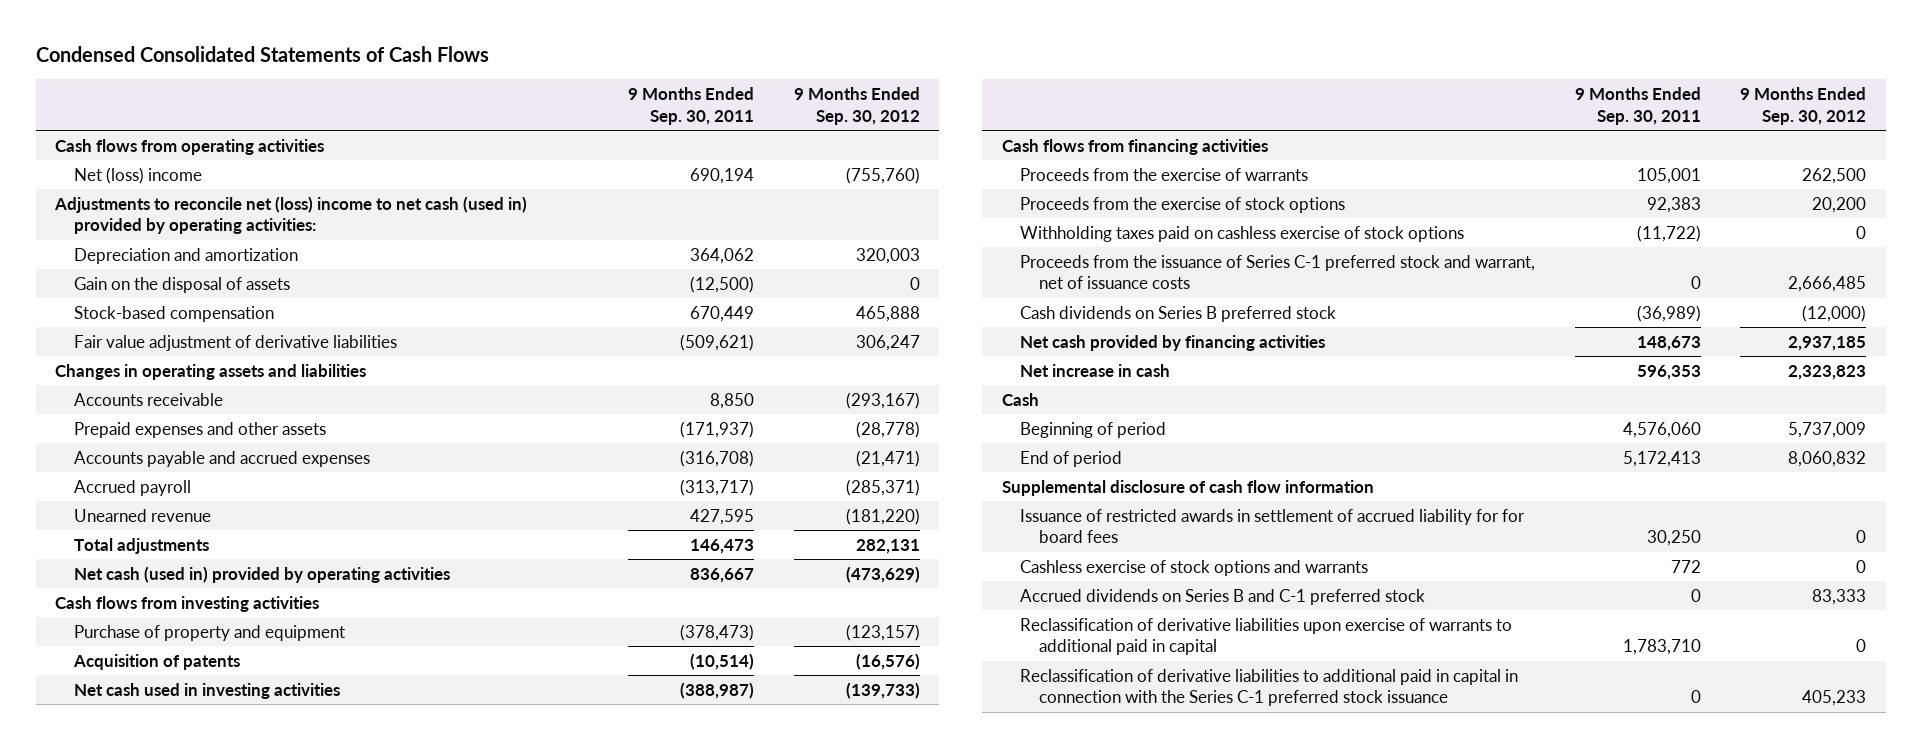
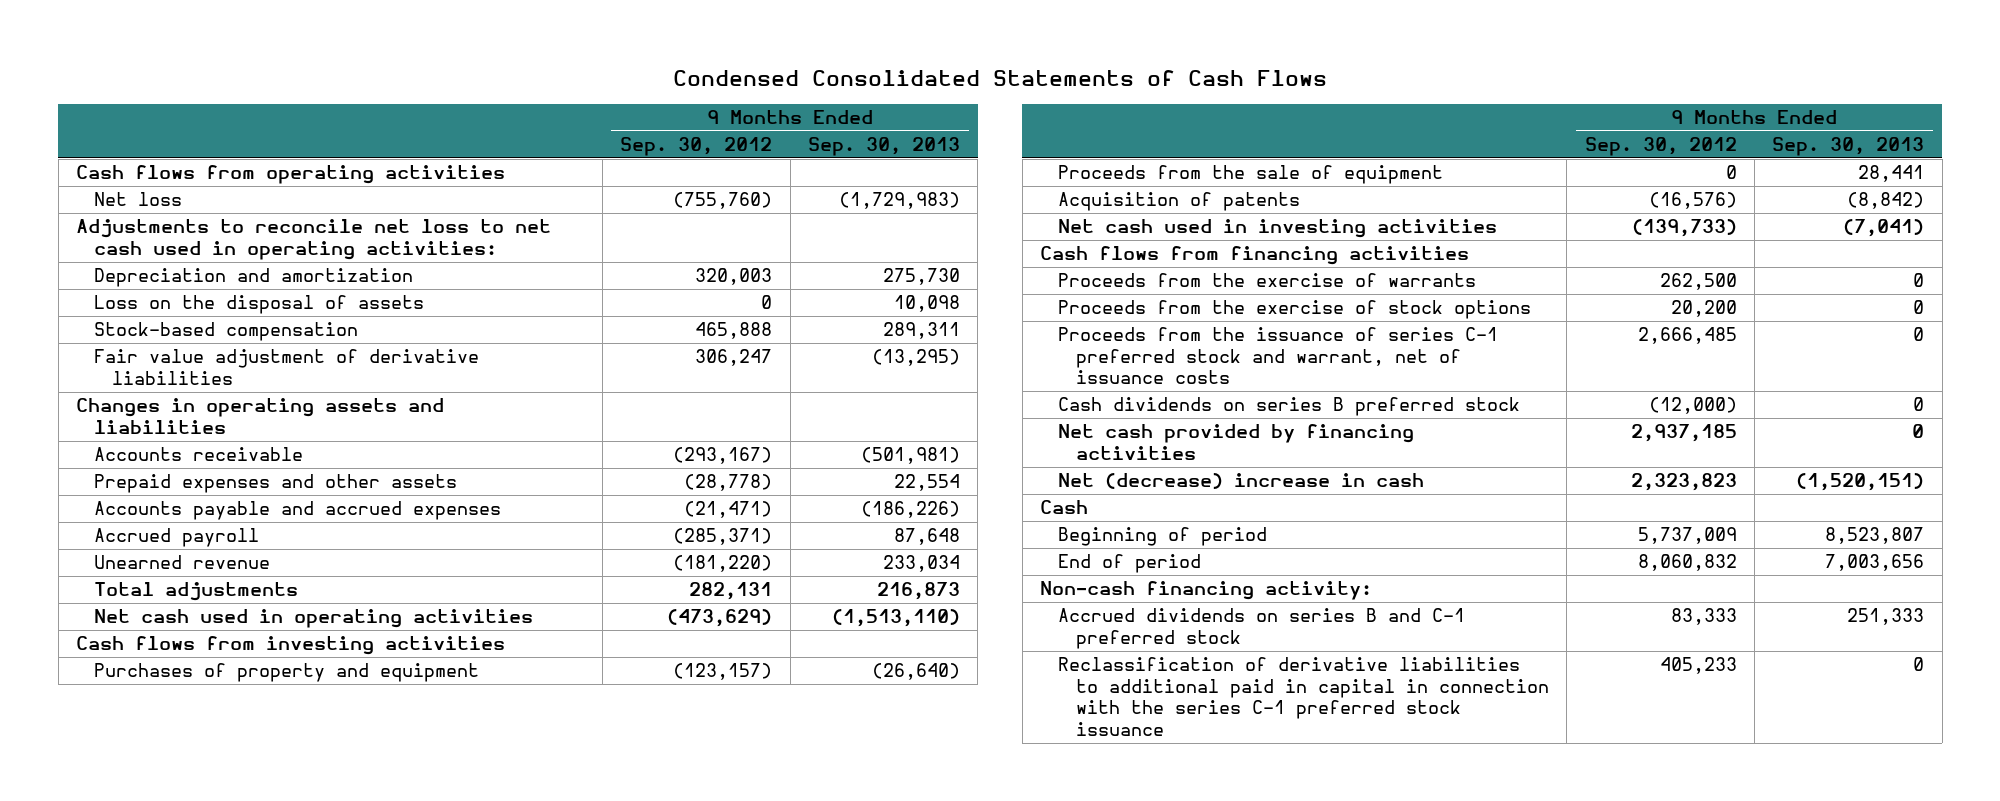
- | 9 Months Ended Sep. 30, 2011 | 9 Months Ended Sep. 30, 2012
+ | 9 Months Ended Sep. 30, 2012 | 9 Months Ended Sep. 30, 2013
- Net (loss) income | 690,194 | (755,760)
- Adjustments to reconcile net (loss) income to net cash (used in) provided by operating activities:
+ Net loss | (755,760) | (1,729,983)
+ Adjustments to reconcile net loss to net cash used in operating activities:
- Gain on the disposal of assets | (12,500) | 0
+ Loss on the disposal of assets | 0 | 10,098
- Net cash (used in) provided by operating activities | 836,667 | (473,629)
+ Net cash used in operating activities | (473,629) | (1,513,110)
- Purchase of property and equipment | (378,473) | (123,157)
+ Purchases of property and equipment | (123,157) | (26,640)
+ Proceeds from the sale of equipment | 0 | 28,441
- Withholding taxes paid on cashless exercise of stock options | (11,722) | 0
- Proceeds from the issuance of Series C-1 preferred stock and warrant, net of issuance costs | 0 | 2,666,485
- Cash dividends on Series B preferred stock | (36,989) | (12,000)
+ Proceeds from the issuance of series C-1 preferred stock and warrant, net of issuance costs | 2,666,485 | 0
+ Cash dividends on series B preferred stock | (12,000) | 0
- Net increase in cash | 596,353 | 2,323,823
+ Net (decrease) increase in cash | 2,323,823 | (1,520,151)
- Supplemental disclosure of cash flow information
- Issuance of restricted awards in settlement of accrued liability for for board fees | 30,250 | 0
- Cashless exercise of stock options and warrants | 772 | 0
- Accrued dividends on Series B and C-1 preferred stock | 0 | 83,333
- Reclassification of derivative liabilities upon exercise of warrants to additional paid in capital | 1,783,710 | 0
- Reclassification of derivative liabilities to additional paid in capital in connection with the Series C-1 preferred stock issuance | 0 | 405,233
+ Non-cash financing activity:
+ Accrued dividends on series B and C-1 preferred stock | 83,333 | 251,333
+ Reclassification of derivative liabilities to additional paid in capital in connection with the series C-1 preferred stock issuance | 405,233 | 0

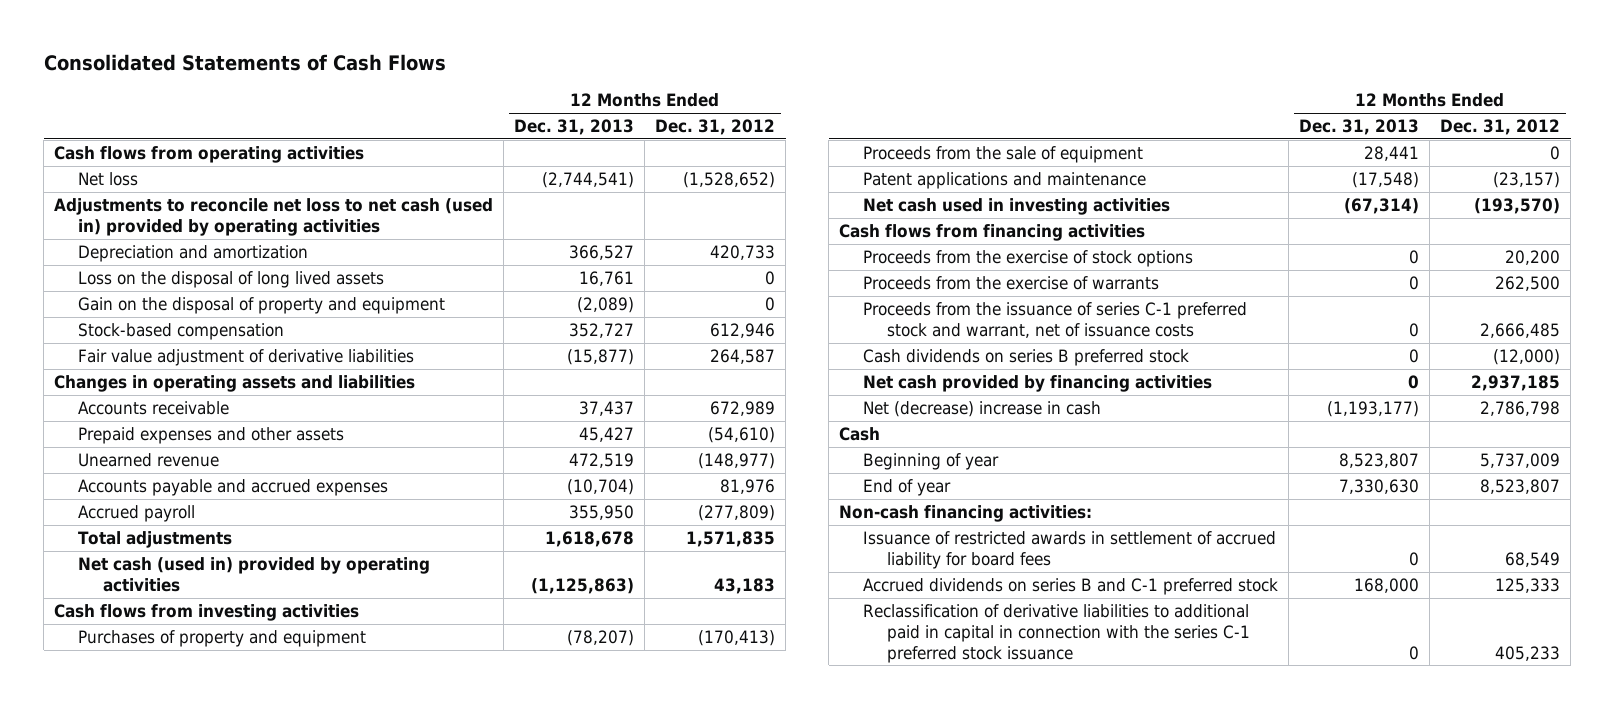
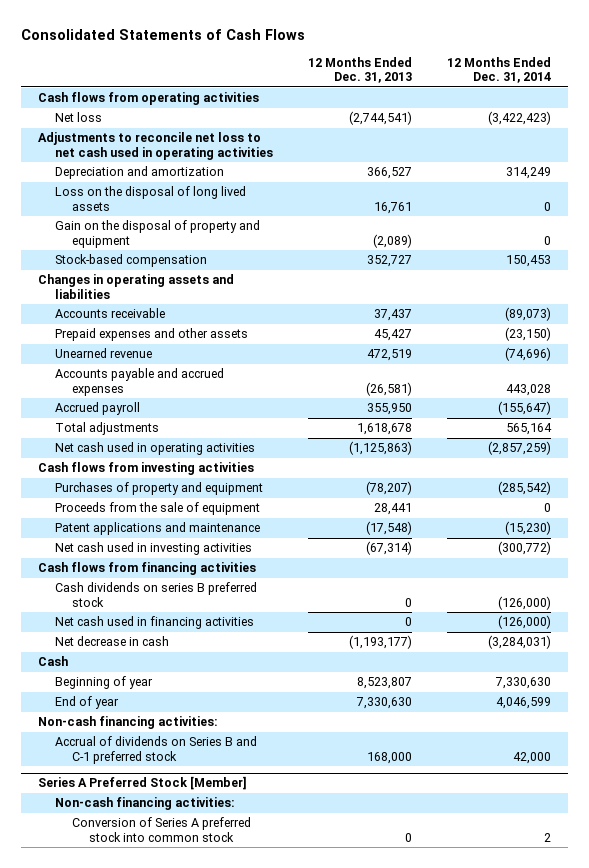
- | 12 Months Ended Dec. 31, 2013 | 12 Months Ended Dec. 31, 2012
+ | 12 Months Ended Dec. 31, 2013 | 12 Months Ended Dec. 31, 2014
- Adjustments to reconcile net loss to net cash (used in) provided by operating activities
+ Adjustments to reconcile net loss to net cash used in operating activities
- Fair value adjustment of derivative liabilities | (15,877) | 264,587
- Accounts payable and accrued expenses | (10,704) | 81,976
+ Accounts payable and accrued expenses | (26,581) | 443,028
- Net cash (used in) provided by operating activities | (1,125,863) | 43,183
+ Net cash used in operating activities | (1,125,863) | (2,857,259)
- Proceeds from the exercise of stock options | 0 | 20,200
- Proceeds from the exercise of warrants | 0 | 262,500
- Proceeds from the issuance of series C-1 preferred stock and warrant, net of issuance costs | 0 | 2,666,485
- Net cash provided by financing activities | 0 | 2,937,185
- Net (decrease) increase in cash | (1,193,177) | 2,786,798
+ Net cash used in financing activities | 0 | (126,000)
+ Net decrease in cash | (1,193,177) | (3,284,031)
- Issuance of restricted awards in settlement of accrued liability for board fees | 0 | 68,549
- Accrued dividends on series B and C-1 preferred stock | 168,000 | 125,333
- Reclassification of derivative liabilities to additional paid in capital in connection with the series C-1 preferred stock issuance | 0 | 405,233
+ Accrual of dividends on Series B and C-1 preferred stock | 168,000 | 42,000
+ Series A Preferred Stock [Member]
+ Non-cash financing activities:
+ Conversion of Series A preferred stock into common stock | 0 | 2

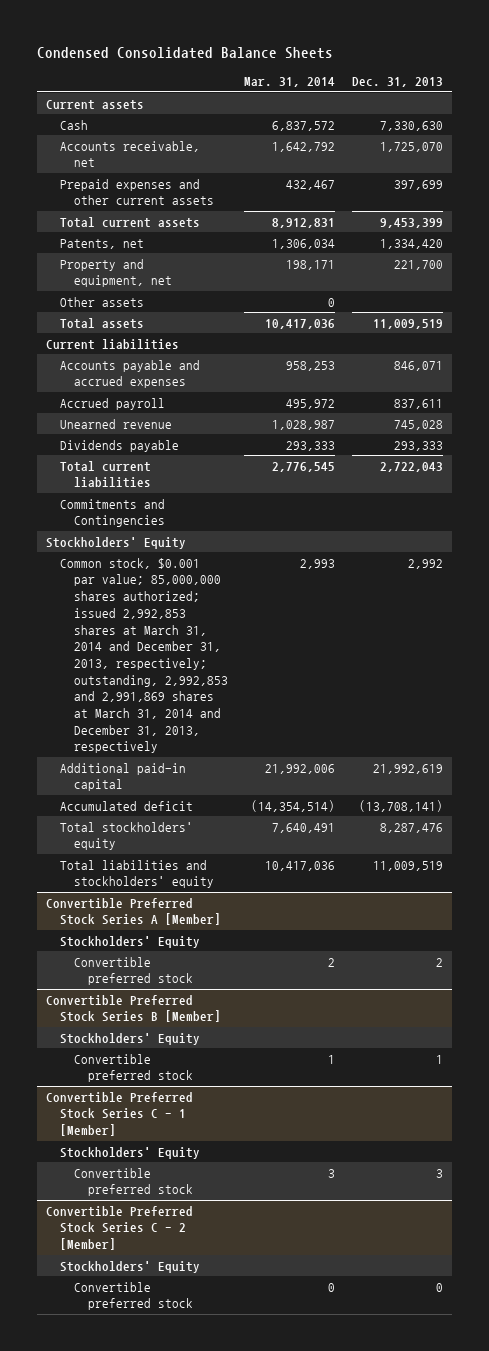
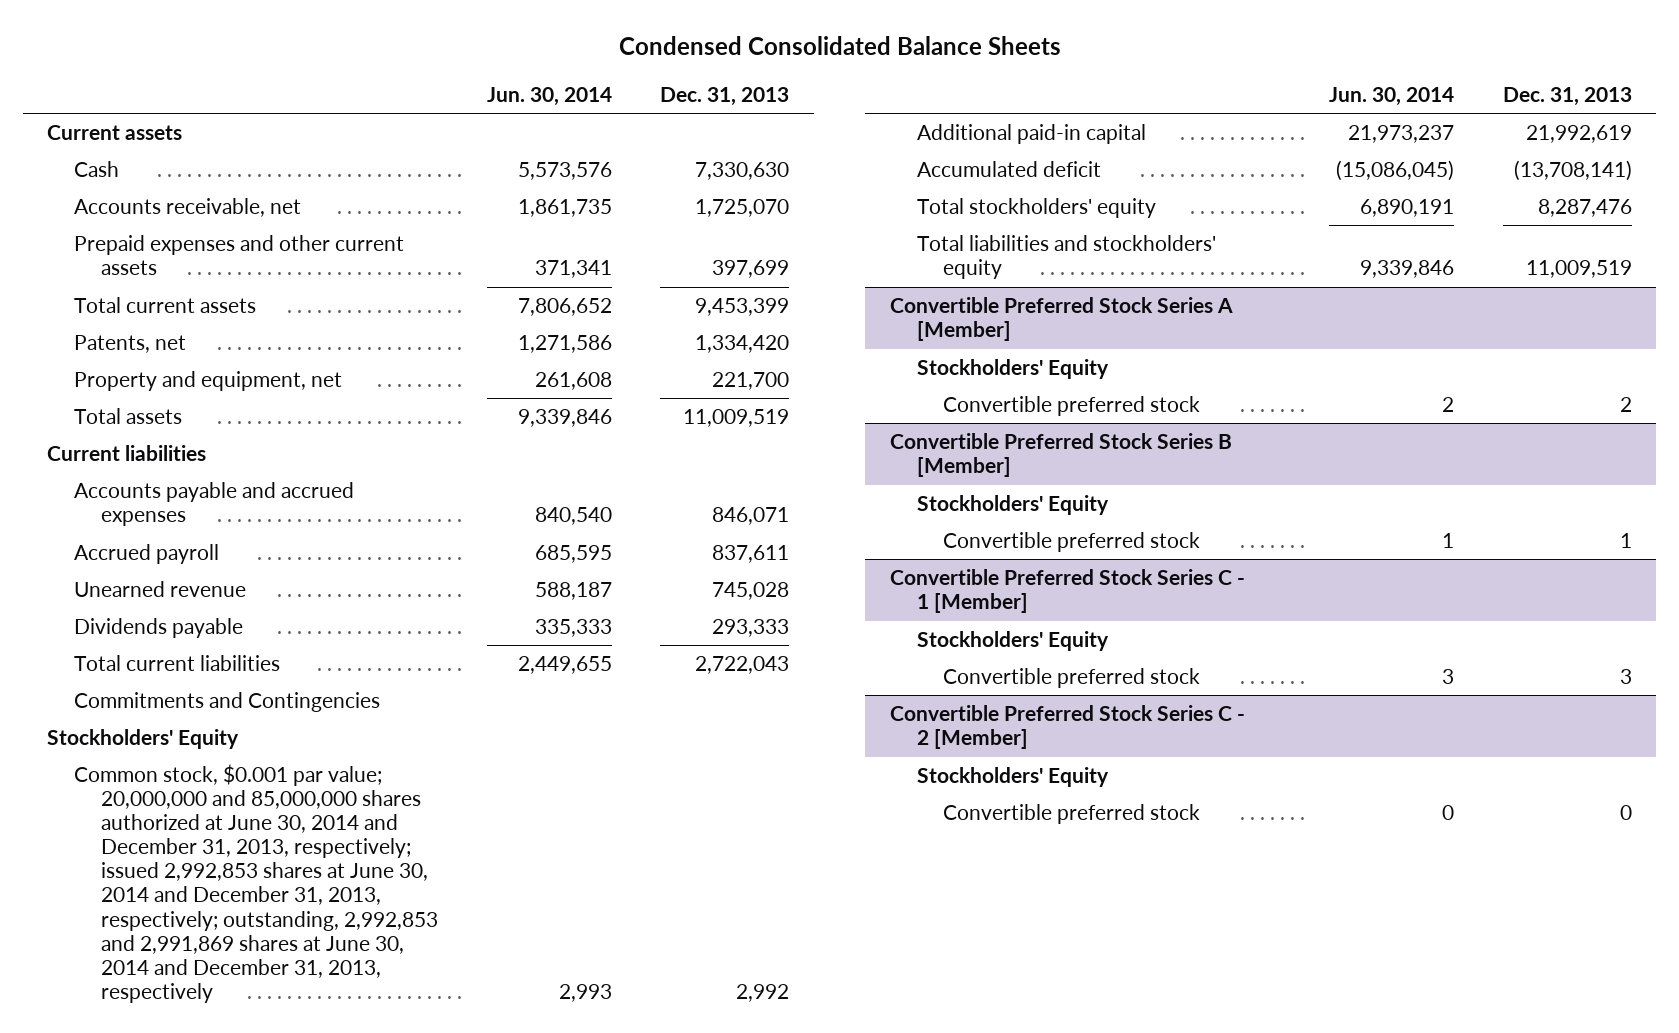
- | Mar. 31, 2014 | Dec. 31, 2013
+ | Jun. 30, 2014 | Dec. 31, 2013
- Other assets | 0 |
- Common stock, $0.001 par value; 85,000,000 shares authorized; issued 2,992,853 shares at March 31, 2014 and December 31, 2013, respectively; outstanding, 2,992,853 and 2,991,869 shares at March 31, 2014 and December 31, 2013, respectively | 2,993 | 2,992
+ Common stock, $0.001 par value; 20,000,000 and 85,000,000 shares authorized at June 30, 2014 and December 31, 2013, respectively; issued 2,992,853 shares at June 30, 2014 and December 31, 2013, respectively; outstanding, 2,992,853 and 2,991,869 shares at June 30, 2014 and December 31, 2013, respectively | 2,993 | 2,992

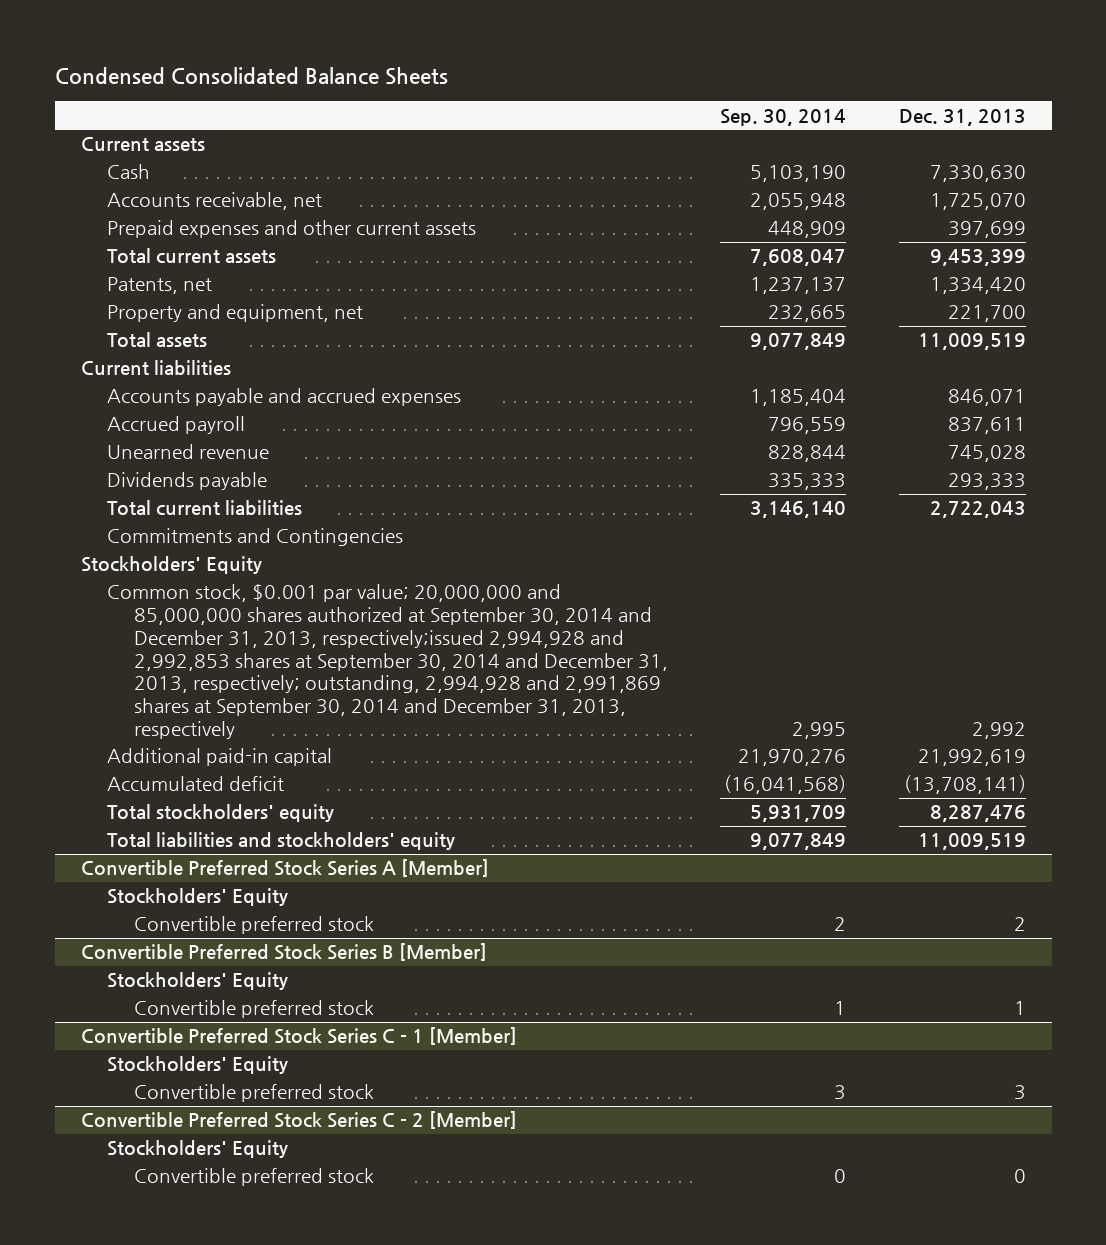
- | Jun. 30, 2014 | Dec. 31, 2013
+ | Sep. 30, 2014 | Dec. 31, 2013
- Common stock, $0.001 par value; 20,000,000 and 85,000,000 shares authorized at June 30, 2014 and December 31, 2013, respectively; issued 2,992,853 shares at June 30, 2014 and December 31, 2013, respectively; outstanding, 2,992,853 and 2,991,869 shares at June 30, 2014 and December 31, 2013, respectively | 2,993 | 2,992
+ Common stock, $0.001 par value; 20,000,000 and 85,000,000 shares authorized at September 30, 2014 and December 31, 2013, respectively;issued 2,994,928 and 2,992,853 shares at September 30, 2014 and December 31, 2013, respectively; outstanding, 2,994,928 and 2,991,869 shares at September 30, 2014 and December 31, 2013, respectively | 2,995 | 2,992

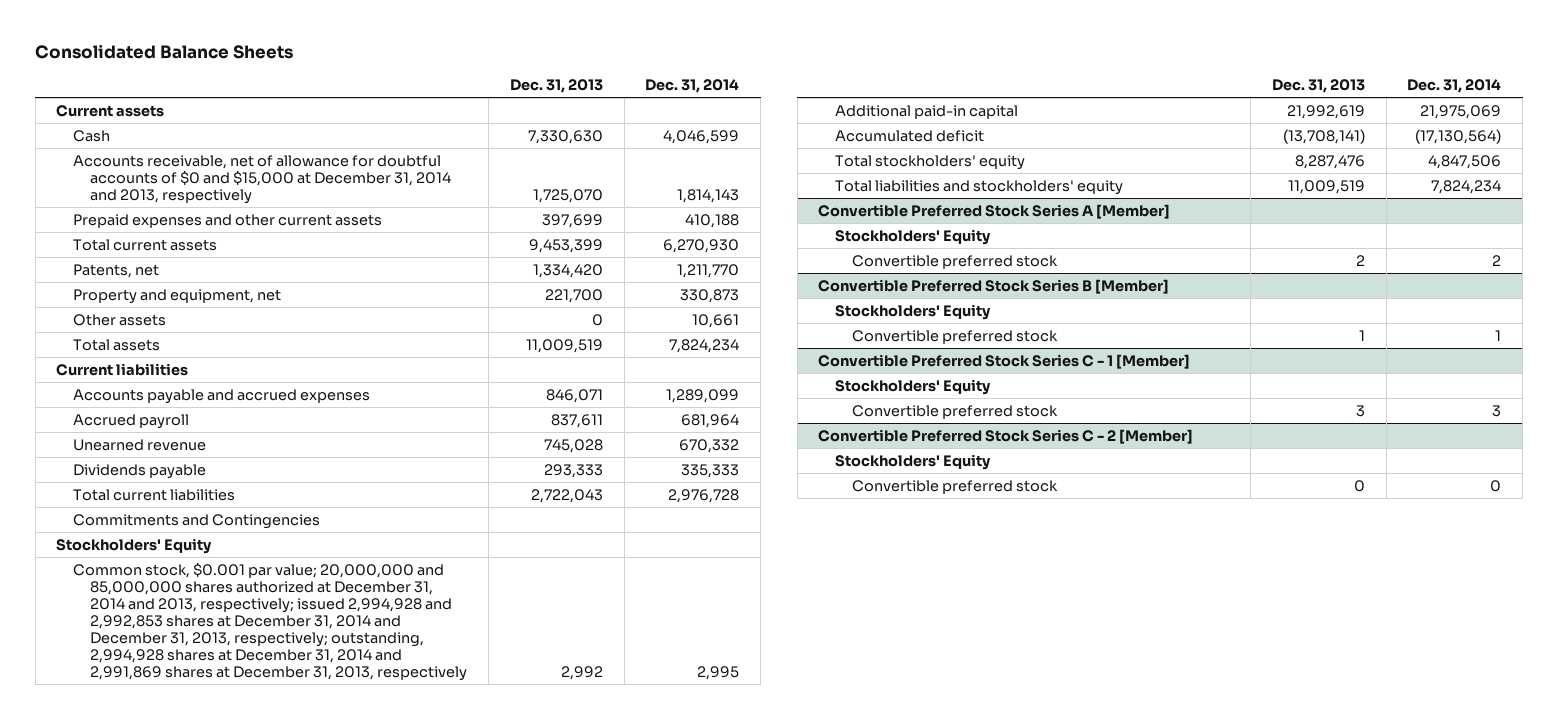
- Condensed Consolidated Balance Sheets
+ Consolidated Balance Sheets
- | Sep. 30, 2014 | Dec. 31, 2013
+ | Dec. 31, 2013 | Dec. 31, 2014
- Accounts receivable, net | 2,055,948 | 1,725,070
+ Accounts receivable, net of allowance for doubtful accounts of $0 and $15,000 at December 31, 2014 and 2013, respectively | 1,725,070 | 1,814,143
+ Other assets | 0 | 10,661
- Common stock, $0.001 par value; 20,000,000 and 85,000,000 shares authorized at September 30, 2014 and December 31, 2013, respectively;issued 2,994,928 and 2,992,853 shares at September 30, 2014 and December 31, 2013, respectively; outstanding, 2,994,928 and 2,991,869 shares at September 30, 2014 and December 31, 2013, respectively | 2,995 | 2,992
+ Common stock, $0.001 par value; 20,000,000 and 85,000,000 shares authorized at December 31, 2014 and 2013, respectively; issued 2,994,928 and 2,992,853 shares at December 31, 2014 and December 31, 2013, respectively; outstanding, 2,994,928 shares at December 31, 2014 and 2,991,869 shares at December 31, 2013, respectively | 2,992 | 2,995

